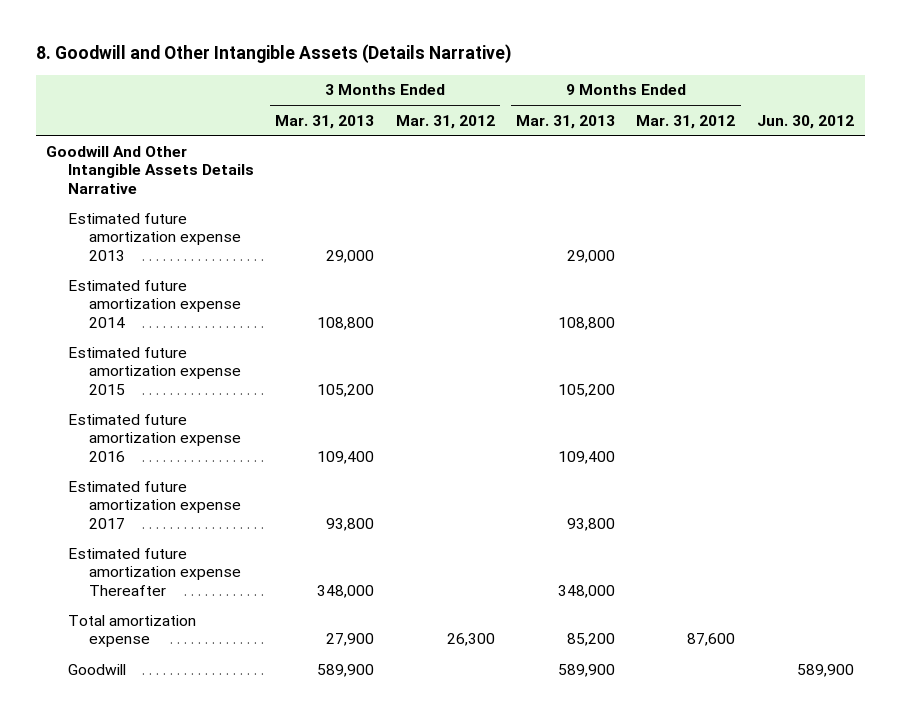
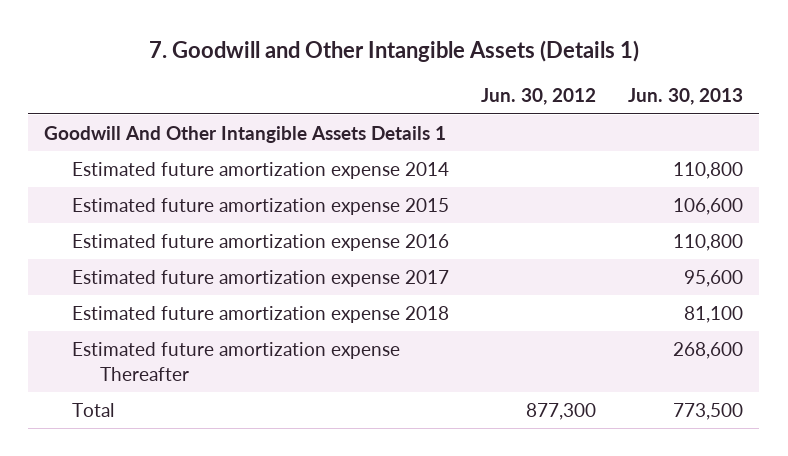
- 8. Goodwill and Other Intangible Assets (Details Narrative)
+ 7. Goodwill and Other Intangible Assets (Details 1)
- | 3 Months Ended Mar. 31, 2013 | 3 Months Ended Mar. 31, 2012 | 9 Months Ended Mar. 31, 2013 | 9 Months Ended Mar. 31, 2012 | Jun. 30, 2012
+ | Jun. 30, 2012 | Jun. 30, 2013
- Goodwill And Other Intangible Assets Details Narrative
- Estimated future amortization expense 2013 | 29,000 | | 29,000 | |
+ Goodwill And Other Intangible Assets Details 1
+ Estimated future amortization expense 2018 | | 81,100
- Total amortization expense | 27,900 | 26,300 | 85,200 | 87,600 |
- Goodwill | 589,900 | | 589,900 | | 589,900
+ Total | 877,300 | 773,500

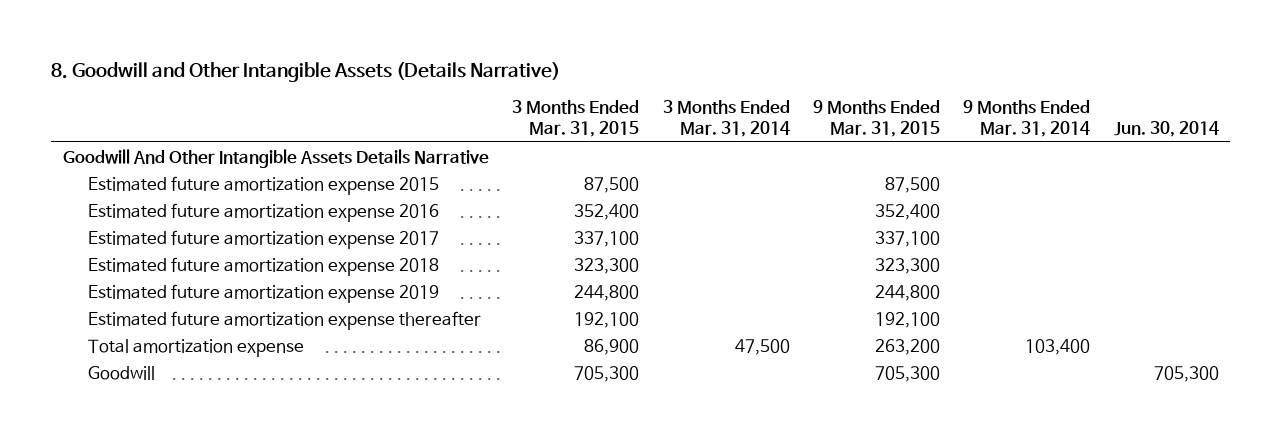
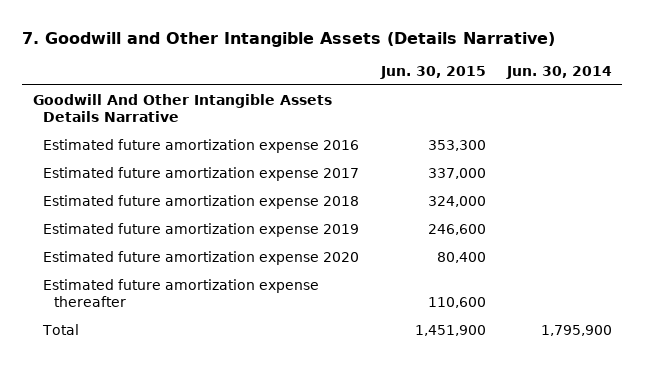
- 8. Goodwill and Other Intangible Assets (Details Narrative)
+ 7. Goodwill and Other Intangible Assets (Details Narrative)
- | 3 Months Ended Mar. 31, 2015 | 3 Months Ended Mar. 31, 2014 | 9 Months Ended Mar. 31, 2015 | 9 Months Ended Mar. 31, 2014 | Jun. 30, 2014
+ | Jun. 30, 2015 | Jun. 30, 2014
- Estimated future amortization expense 2015 | 87,500 | | 87,500 | |
+ Estimated future amortization expense 2020 | 80,400 |
- Total amortization expense | 86,900 | 47,500 | 263,200 | 103,400 |
- Goodwill | 705,300 | | 705,300 | | 705,300
+ Total | 1,451,900 | 1,795,900

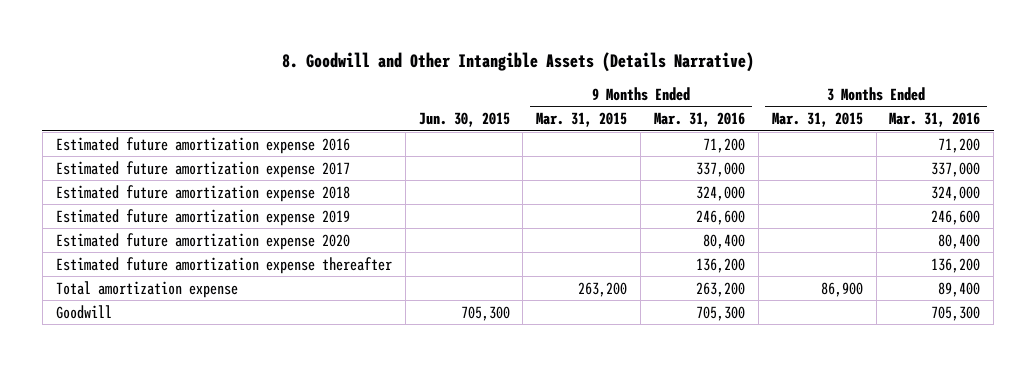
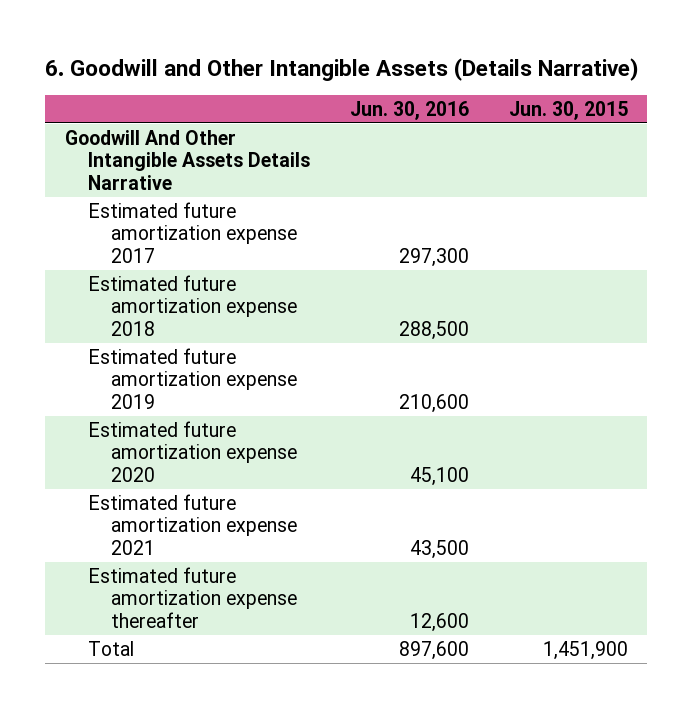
- 8. Goodwill and Other Intangible Assets (Details Narrative)
+ 6. Goodwill and Other Intangible Assets (Details Narrative)
- | Jun. 30, 2015 | 9 Months Ended Mar. 31, 2015 | 9 Months Ended Mar. 31, 2016 | 3 Months Ended Mar. 31, 2015 | 3 Months Ended Mar. 31, 2016
+ | Jun. 30, 2016 | Jun. 30, 2015
- Estimated future amortization expense 2016 | | | 71,200 | | 71,200
+ Goodwill And Other Intangible Assets Details Narrative
+ Estimated future amortization expense 2021 | 43,500 |
- Total amortization expense | | 263,200 | 263,200 | 86,900 | 89,400
- Goodwill | 705,300 | | 705,300 | | 705,300
+ Total | 897,600 | 1,451,900

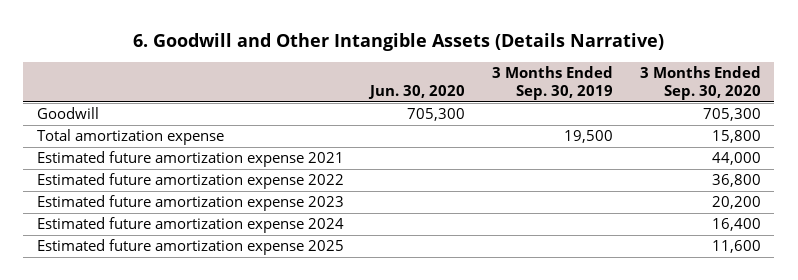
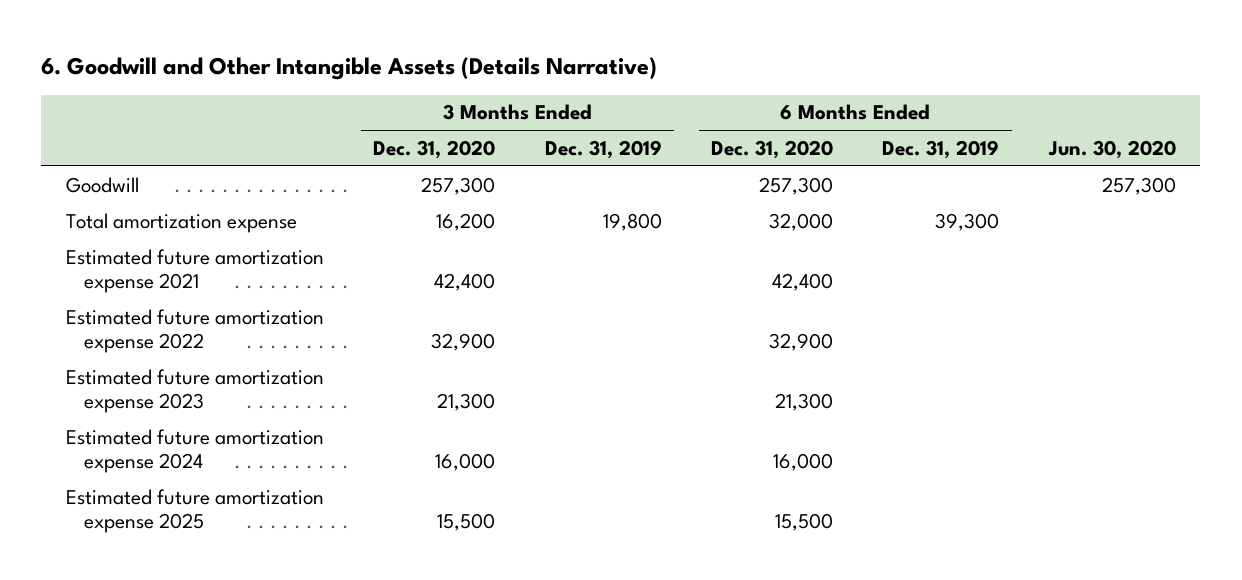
- | Jun. 30, 2020 | 3 Months Ended Sep. 30, 2019 | 3 Months Ended Sep. 30, 2020
+ | 3 Months Ended Dec. 31, 2020 | 3 Months Ended Dec. 31, 2019 | 6 Months Ended Dec. 31, 2020 | 6 Months Ended Dec. 31, 2019 | Jun. 30, 2020
- Goodwill | 705,300 | | 705,300
+ Goodwill | 257,300 | | 257,300 | | 257,300

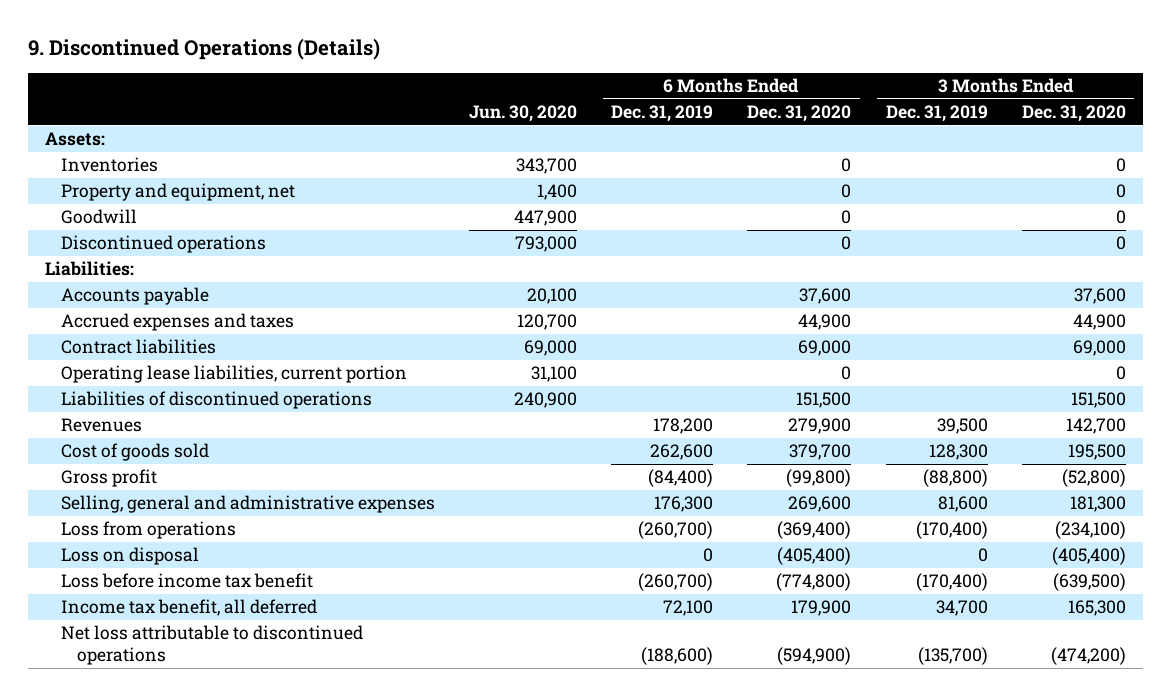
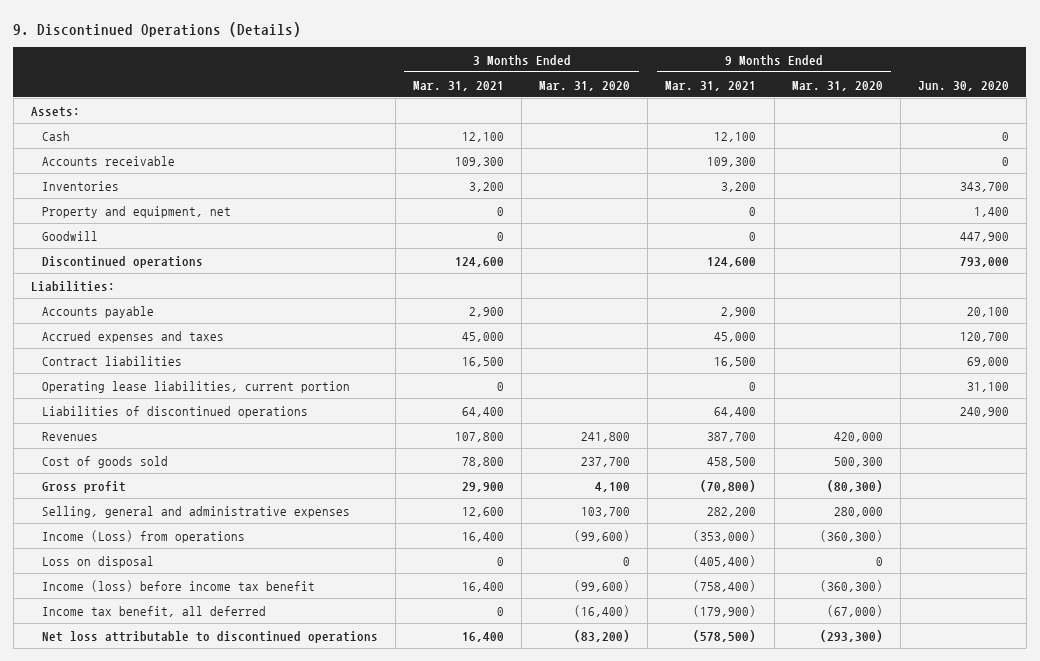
- | Jun. 30, 2020 | 6 Months Ended Dec. 31, 2019 | 6 Months Ended Dec. 31, 2020 | 3 Months Ended Dec. 31, 2019 | 3 Months Ended Dec. 31, 2020
+ | 3 Months Ended Mar. 31, 2021 | 3 Months Ended Mar. 31, 2020 | 9 Months Ended Mar. 31, 2021 | 9 Months Ended Mar. 31, 2020 | Jun. 30, 2020
+ Cash | 12,100 | | 12,100 | | 0
+ Accounts receivable | 109,300 | | 109,300 | | 0
- Loss from operations | | (260,700) | (369,400) | (170,400) | (234,100)
+ Income (Loss) from operations | 16,400 | (99,600) | (353,000) | (360,300) |
- Loss before income tax benefit | | (260,700) | (774,800) | (170,400) | (639,500)
+ Income (loss) before income tax benefit | 16,400 | (99,600) | (758,400) | (360,300) |

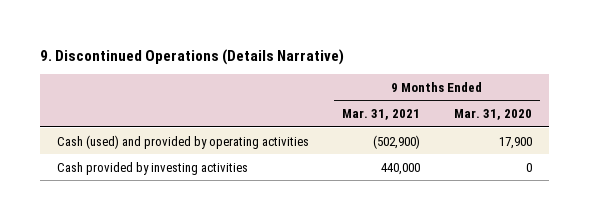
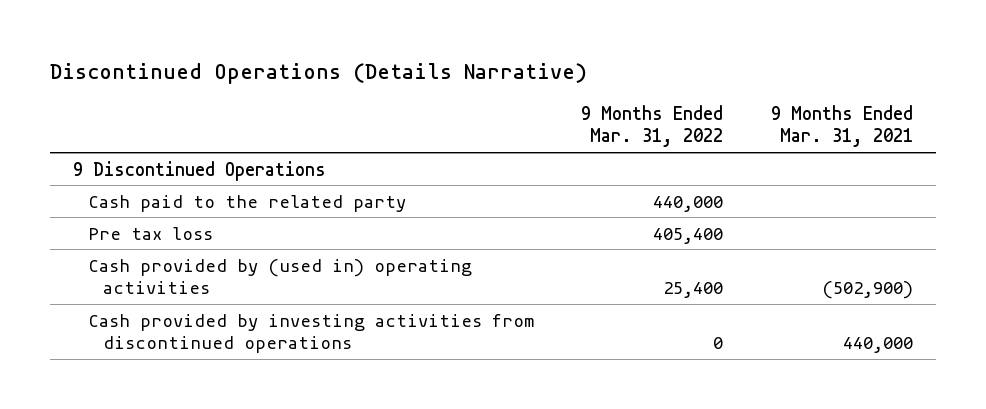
- 9. Discontinued Operations (Details Narrative)
+ Discontinued Operations (Details Narrative)
- | 9 Months Ended Mar. 31, 2021 | 9 Months Ended Mar. 31, 2020
+ | 9 Months Ended Mar. 31, 2022 | 9 Months Ended Mar. 31, 2021
- Cash (used) and provided by operating activities | (502,900) | 17,900
- Cash provided by investing activities | 440,000 | 0
+ 9 Discontinued Operations
+ Cash paid to the related party | 440,000 |
+ Pre tax loss | 405,400 |
+ Cash provided by (used in) operating activities | 25,400 | (502,900)
+ Cash provided by investing activities from discontinued operations | 0 | 440,000

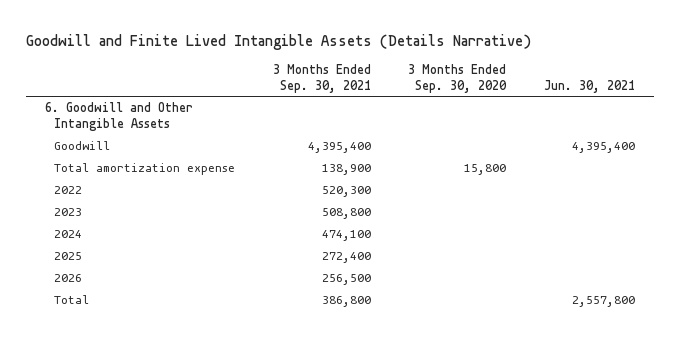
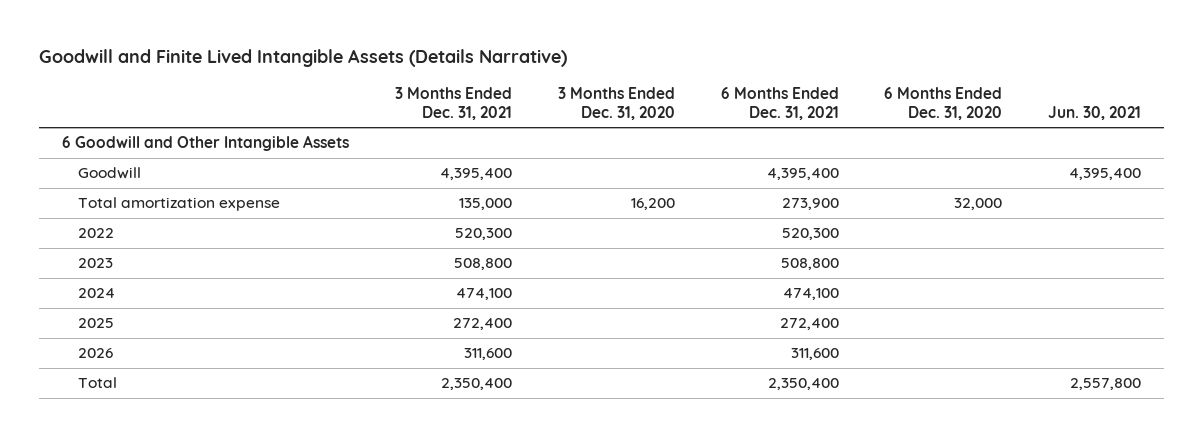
- | 3 Months Ended Sep. 30, 2021 | 3 Months Ended Sep. 30, 2020 | Jun. 30, 2021
+ | 3 Months Ended Dec. 31, 2021 | 3 Months Ended Dec. 31, 2020 | 6 Months Ended Dec. 31, 2021 | 6 Months Ended Dec. 31, 2020 | Jun. 30, 2021
- 6. Goodwill and Other Intangible Assets
+ 6 Goodwill and Other Intangible Assets

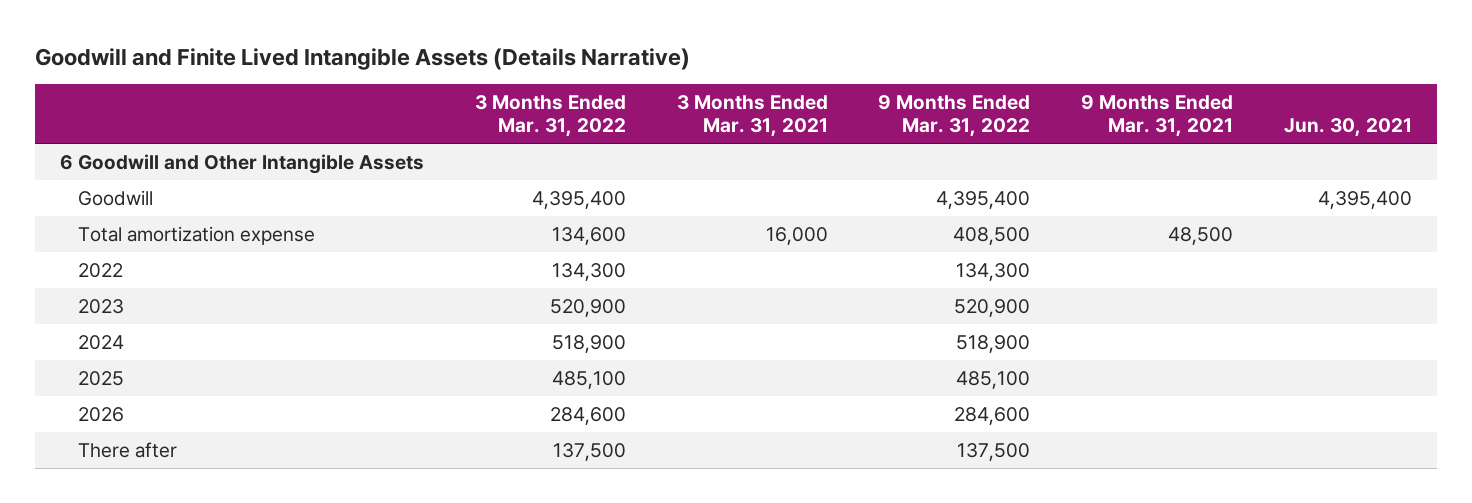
- | 3 Months Ended Dec. 31, 2021 | 3 Months Ended Dec. 31, 2020 | 6 Months Ended Dec. 31, 2021 | 6 Months Ended Dec. 31, 2020 | Jun. 30, 2021
+ | 3 Months Ended Mar. 31, 2022 | 3 Months Ended Mar. 31, 2021 | 9 Months Ended Mar. 31, 2022 | 9 Months Ended Mar. 31, 2021 | Jun. 30, 2021
- Total | 2,350,400 | | 2,350,400 | | 2,557,800
+ There after | 137,500 | | 137,500 | |

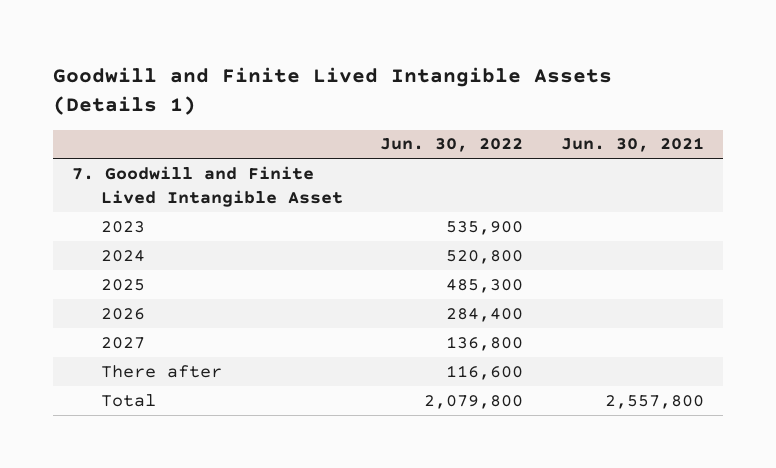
- Goodwill and Finite Lived Intangible Assets (Details Narrative)
+ Goodwill and Finite Lived Intangible Assets (Details 1)
- | 3 Months Ended Mar. 31, 2022 | 3 Months Ended Mar. 31, 2021 | 9 Months Ended Mar. 31, 2022 | 9 Months Ended Mar. 31, 2021 | Jun. 30, 2021
+ | Jun. 30, 2022 | Jun. 30, 2021
- 6 Goodwill and Other Intangible Assets
- Goodwill | 4,395,400 | | 4,395,400 | | 4,395,400
- Total amortization expense | 134,600 | 16,000 | 408,500 | 48,500 |
- 2022 | 134,300 | | 134,300 | |
+ 7. Goodwill and Finite Lived Intangible Asset
+ 2027 | 136,800 |
+ Total | 2,079,800 | 2,557,800

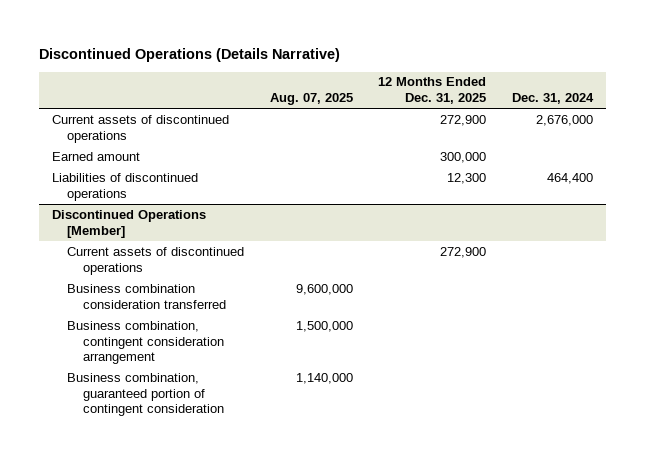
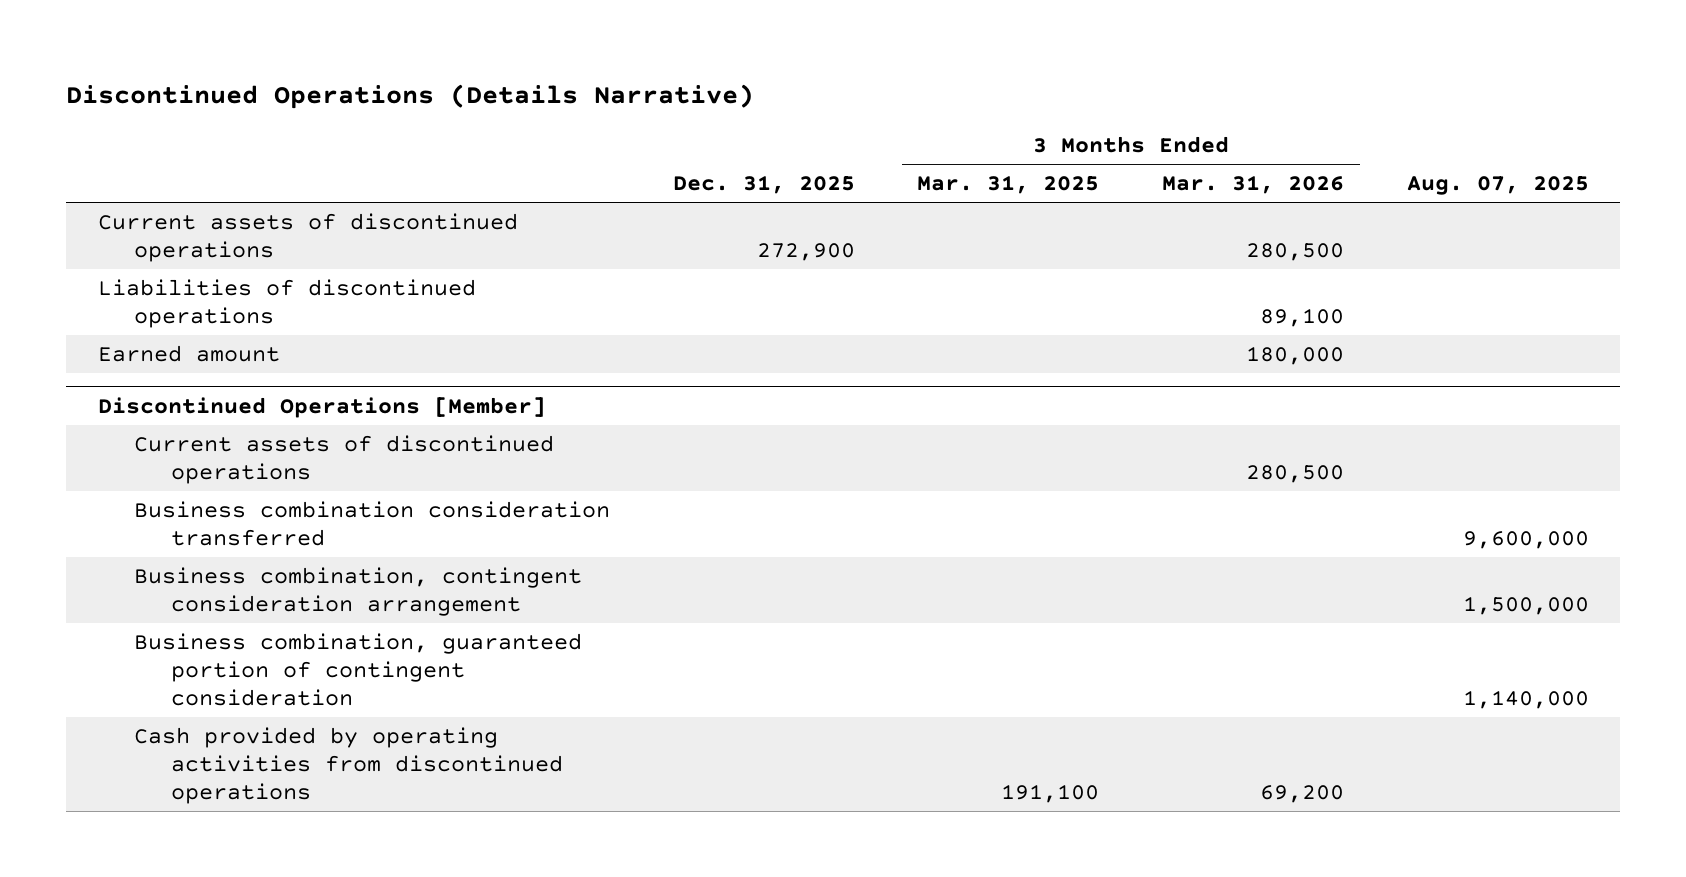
- | Aug. 07, 2025 | 12 Months Ended Dec. 31, 2025 | Dec. 31, 2024
+ | Dec. 31, 2025 | 3 Months Ended Mar. 31, 2025 | 3 Months Ended Mar. 31, 2026 | Aug. 07, 2025
moved down: Earned amount | | | 180,000 |
@ Discontinued Operations [Member]
+ Cash provided by operating activities from discontinued operations | | 191,100 | 69,200 |

